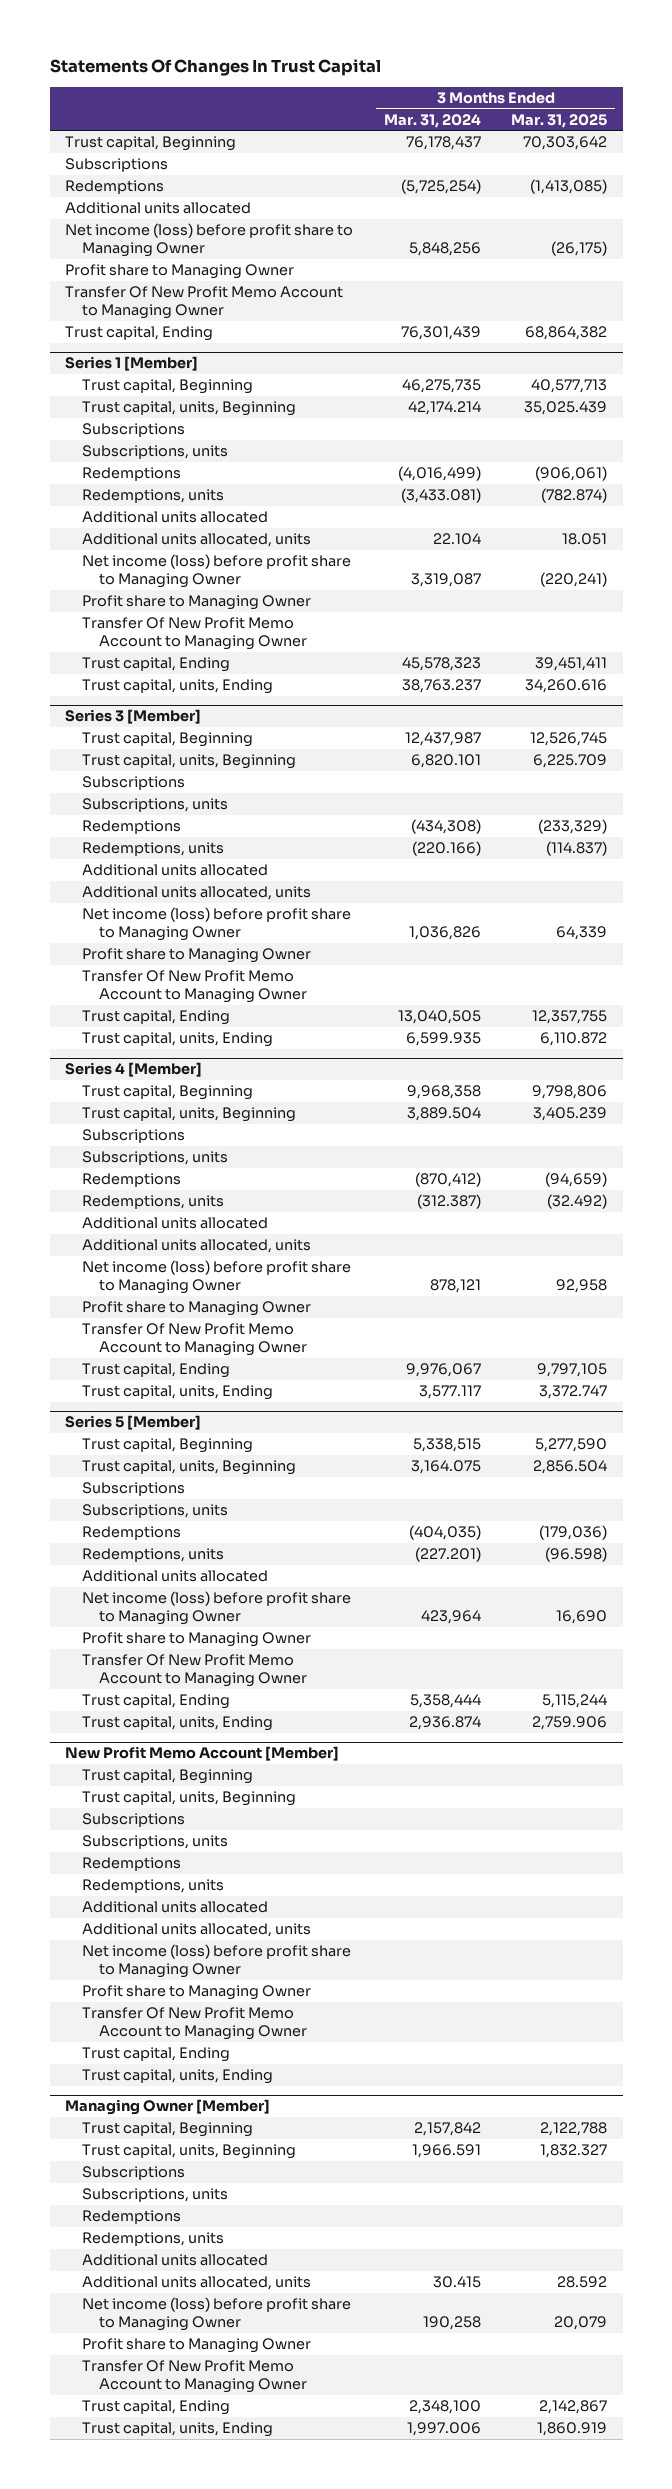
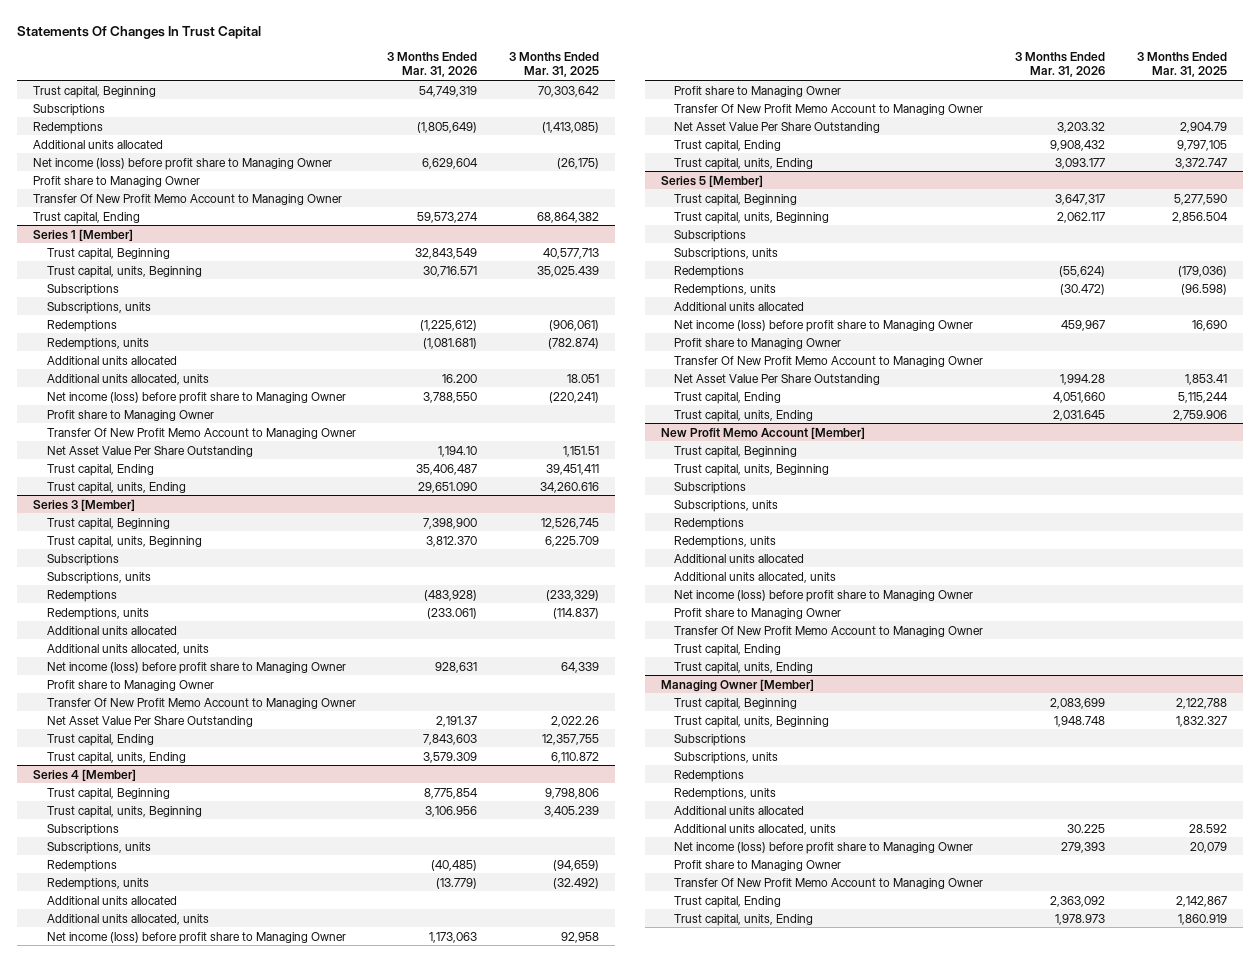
- | 3 Months Ended Mar. 31, 2024 | 3 Months Ended Mar. 31, 2025
+ | 3 Months Ended Mar. 31, 2026 | 3 Months Ended Mar. 31, 2025
@ Series 1 [Member]
+ Net Asset Value Per Share Outstanding | 1,194.10 | 1,151.51
@ Series 3 [Member]
+ Net Asset Value Per Share Outstanding | 2,191.37 | 2,022.26
@ Series 4 [Member]
+ Net Asset Value Per Share Outstanding | 3,203.32 | 2,904.79
@ Series 5 [Member]
+ Net Asset Value Per Share Outstanding | 1,994.28 | 1,853.41

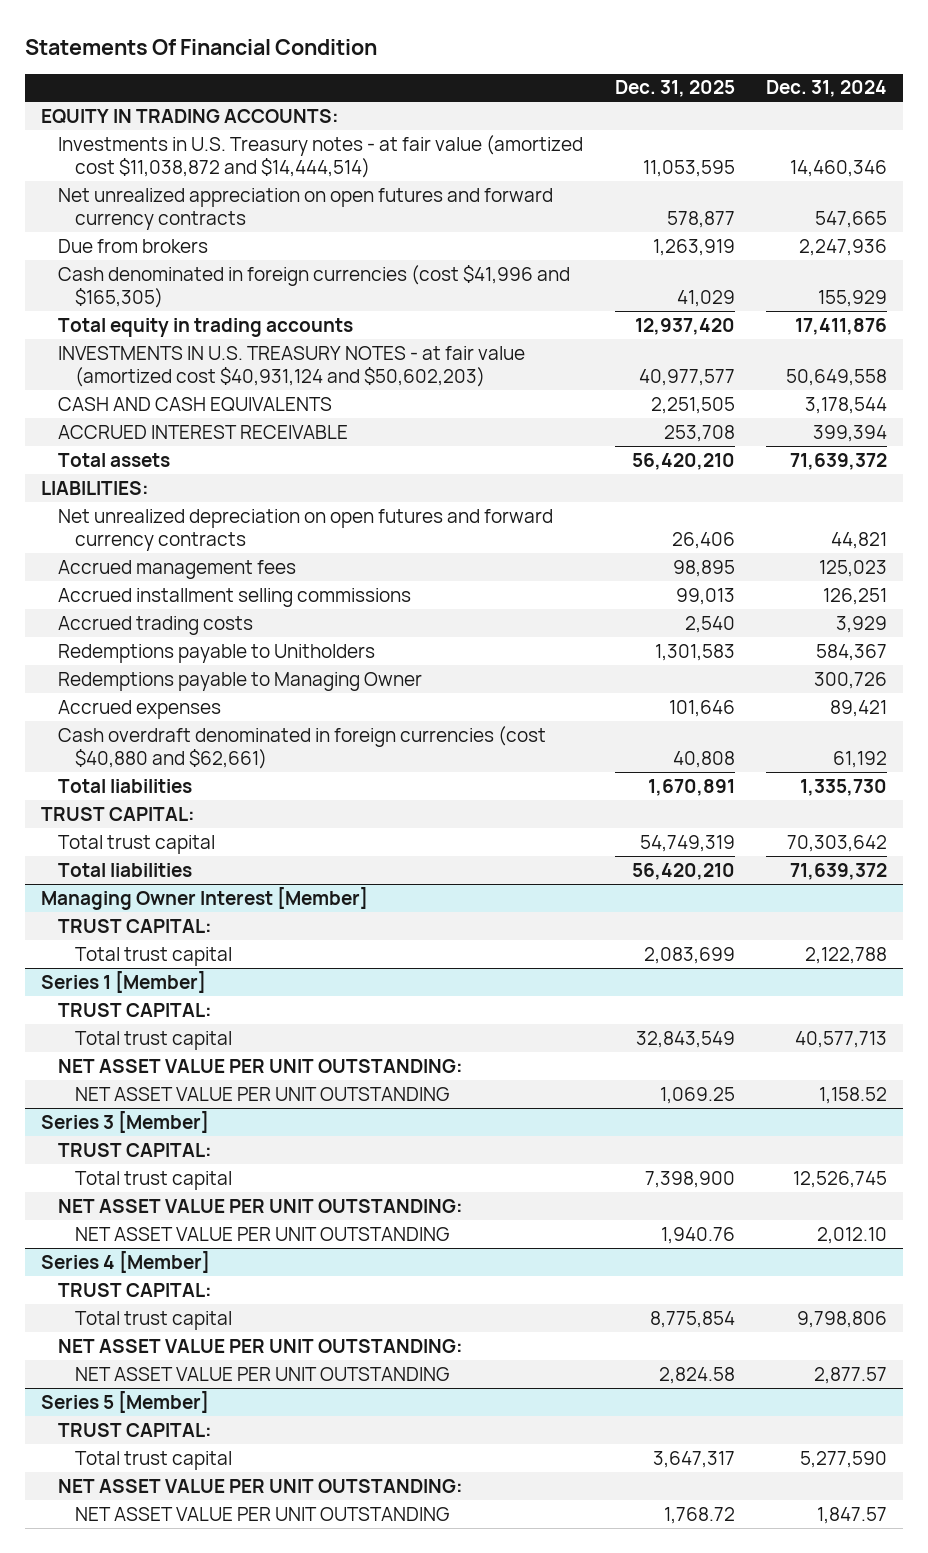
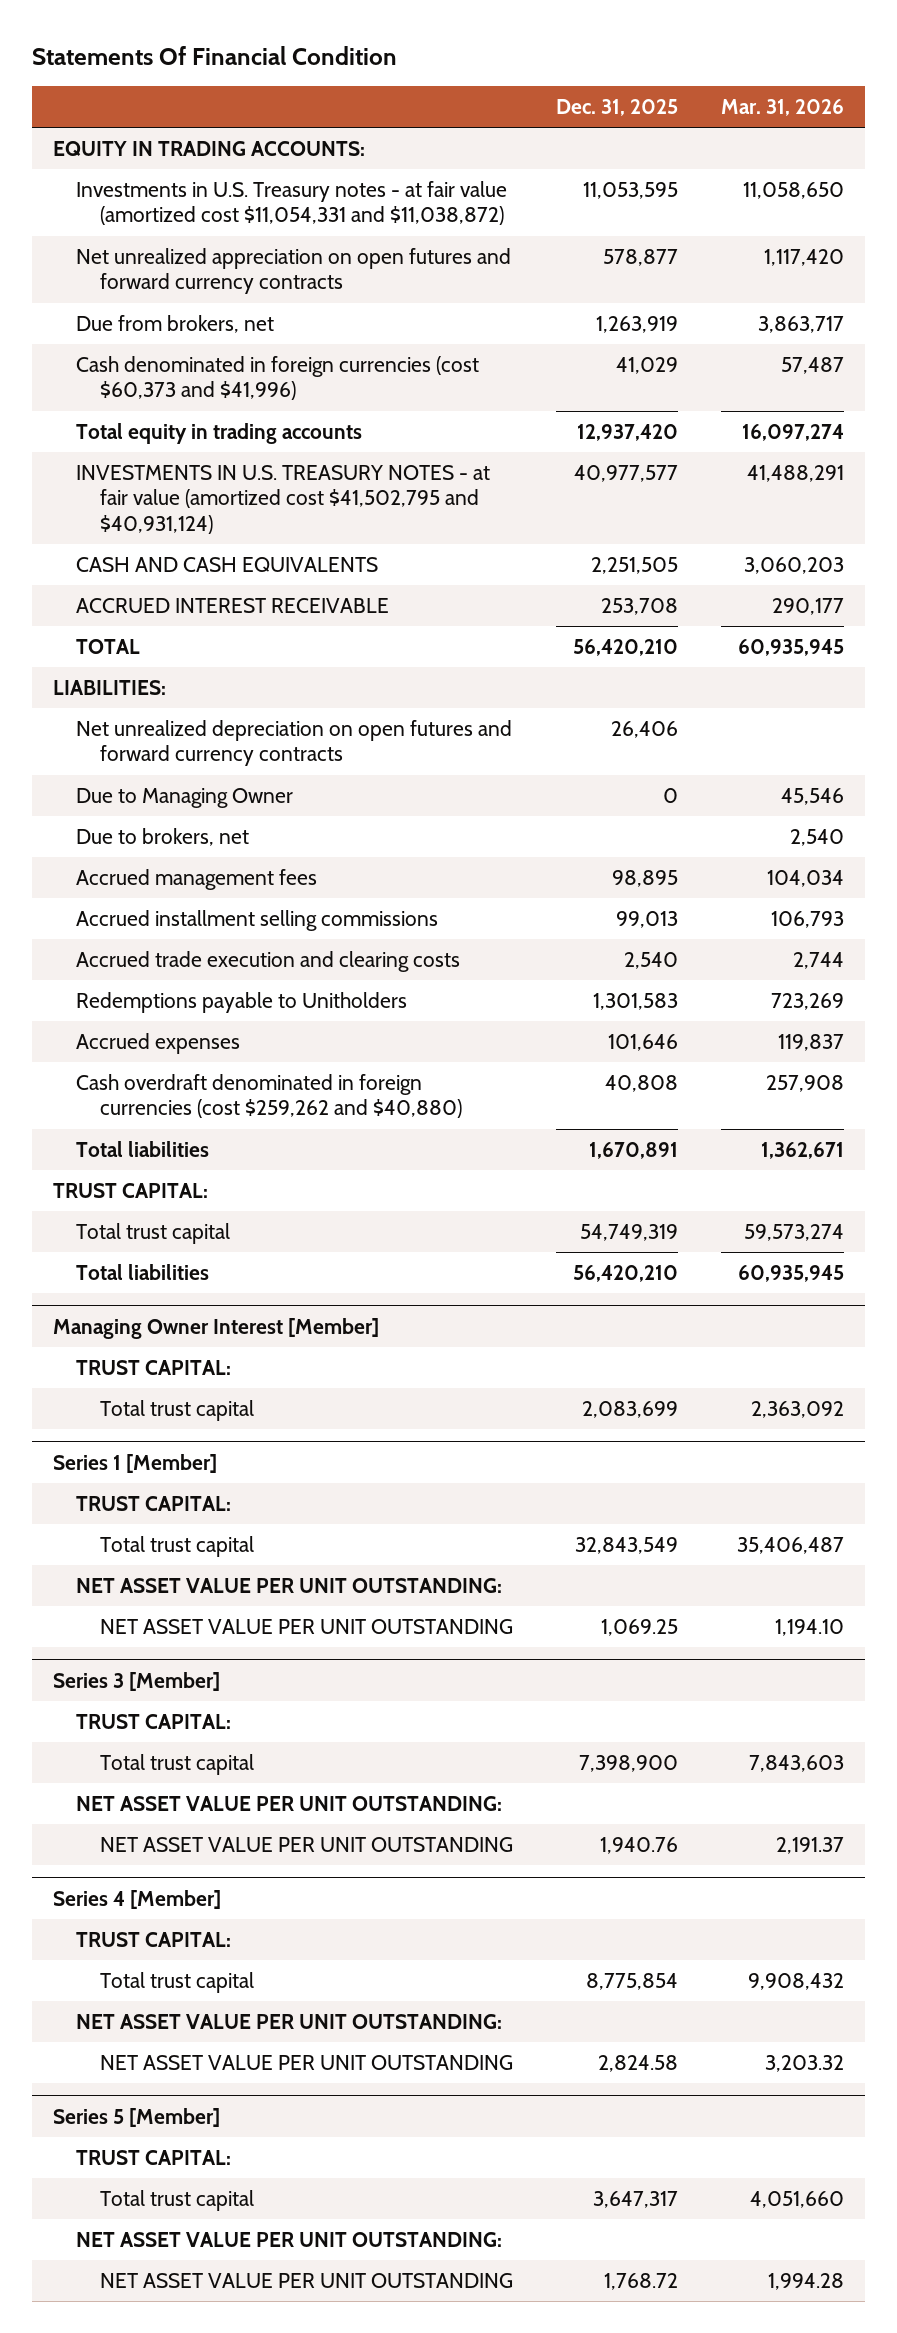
- | Dec. 31, 2025 | Dec. 31, 2024
+ | Dec. 31, 2025 | Mar. 31, 2026
- Investments in U.S. Treasury notes - at fair value (amortized cost $11,038,872 and $14,444,514) | 11,053,595 | 14,460,346
+ Investments in U.S. Treasury notes - at fair value (amortized cost $11,054,331 and $11,038,872) | 11,053,595 | 11,058,650
- Due from brokers | 1,263,919 | 2,247,936
- Cash denominated in foreign currencies (cost $41,996 and $165,305) | 41,029 | 155,929
+ Due from brokers, net | 1,263,919 | 3,863,717
+ Cash denominated in foreign currencies (cost $60,373 and $41,996) | 41,029 | 57,487
- INVESTMENTS IN U.S. TREASURY NOTES - at fair value (amortized cost $40,931,124 and $50,602,203) | 40,977,577 | 50,649,558
+ INVESTMENTS IN U.S. TREASURY NOTES - at fair value (amortized cost $41,502,795 and $40,931,124) | 40,977,577 | 41,488,291
- Total assets | 56,420,210 | 71,639,372
+ TOTAL | 56,420,210 | 60,935,945
+ Due to Managing Owner | 0 | 45,546
+ Due to brokers, net | | 2,540
- Accrued trading costs | 2,540 | 3,929
+ Accrued trade execution and clearing costs | 2,540 | 2,744
- Redemptions payable to Managing Owner | | 300,726
- Cash overdraft denominated in foreign currencies (cost $40,880 and $62,661) | 40,808 | 61,192
+ Cash overdraft denominated in foreign currencies (cost $259,262 and $40,880) | 40,808 | 257,908

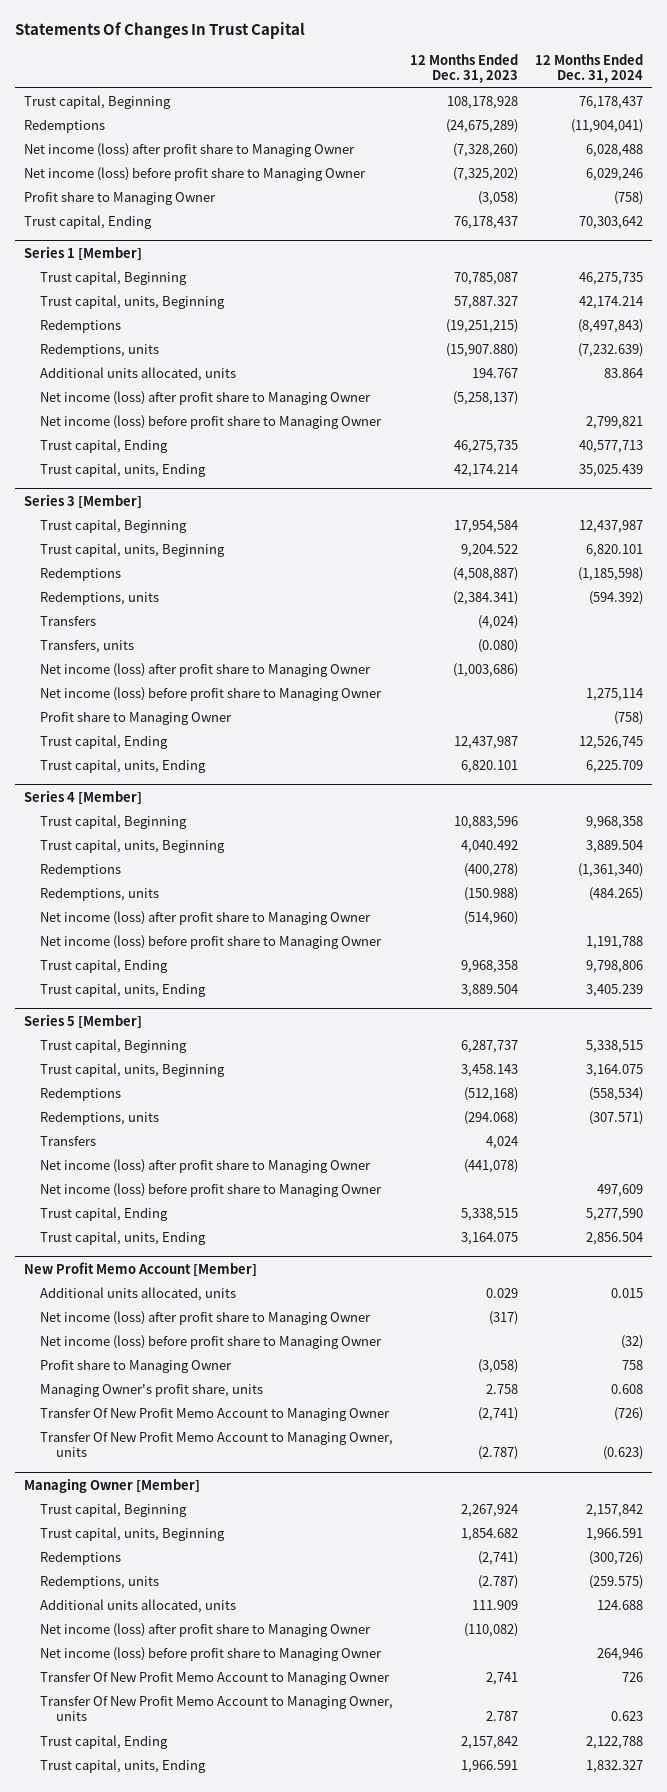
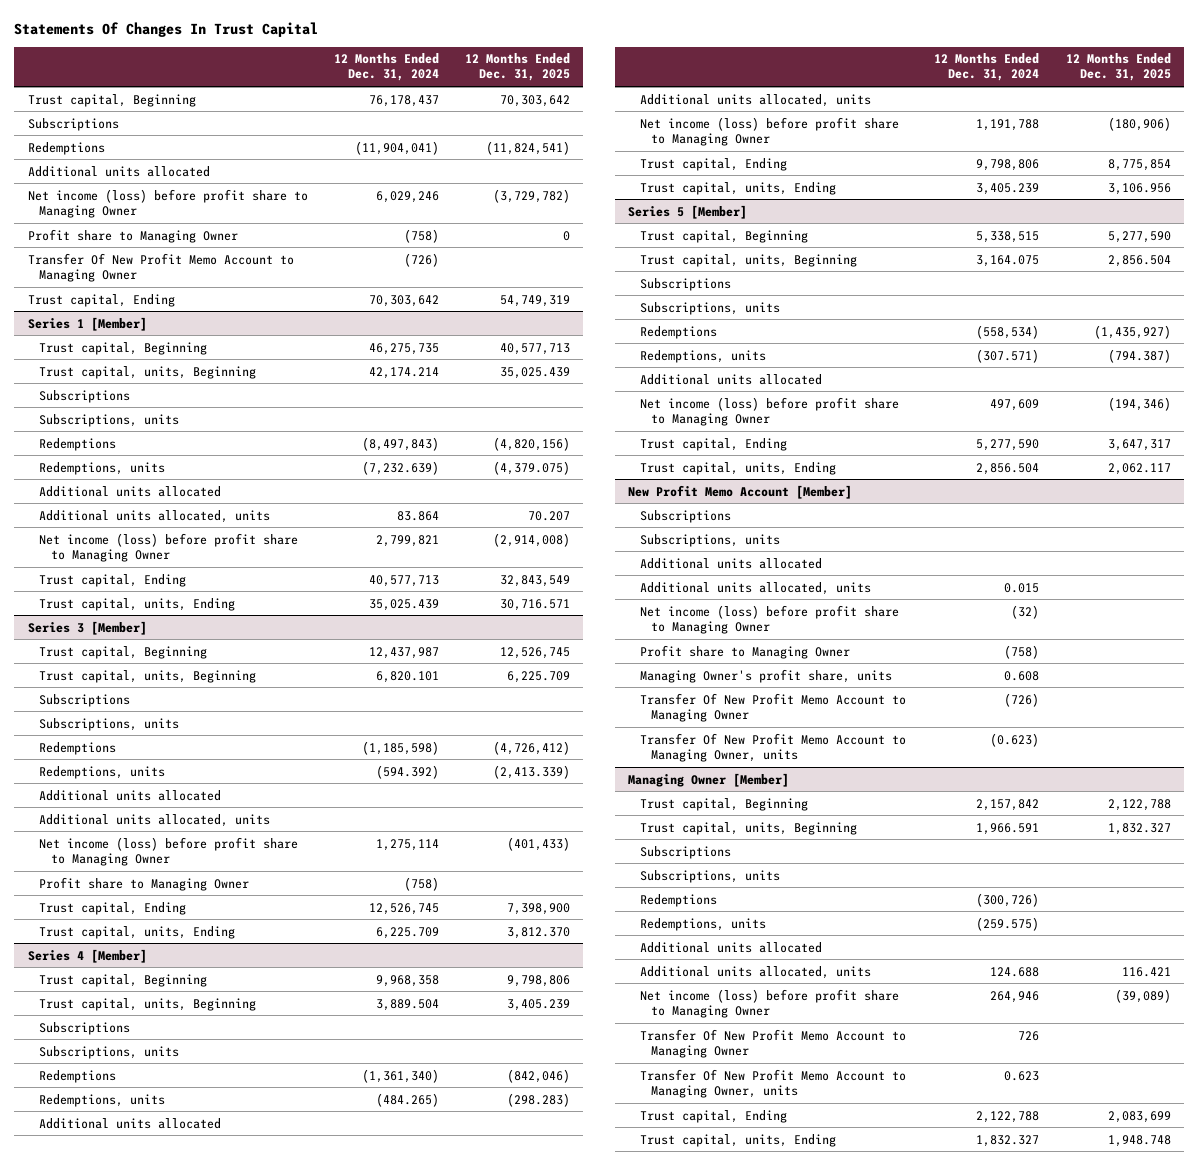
- | 12 Months Ended Dec. 31, 2023 | 12 Months Ended Dec. 31, 2024
+ | 12 Months Ended Dec. 31, 2024 | 12 Months Ended Dec. 31, 2025
+ Subscriptions
- Net income (loss) after profit share to Managing Owner | (7,328,260) | 6,028,488
+ Additional units allocated
+ Transfer Of New Profit Memo Account to Managing Owner | (726) |
@ Series 1 [Member]
+ Subscriptions
+ Subscriptions, units
+ Additional units allocated
- Net income (loss) after profit share to Managing Owner | (5,258,137) |
@ Series 3 [Member]
+ Subscriptions
+ Subscriptions, units
- Transfers | (4,024) |
- Transfers, units | (0.080) |
- Net income (loss) after profit share to Managing Owner | (1,003,686) |
+ Additional units allocated
+ Additional units allocated, units
@ Series 4 [Member]
+ Subscriptions
+ Subscriptions, units
- Net income (loss) after profit share to Managing Owner | (514,960) |
+ Additional units allocated
+ Additional units allocated, units
@ Series 5 [Member]
+ Subscriptions
+ Subscriptions, units
- Transfers | 4,024 |
- Net income (loss) after profit share to Managing Owner | (441,078) |
+ Additional units allocated
@ New Profit Memo Account [Member]
+ Subscriptions
+ Subscriptions, units
+ Additional units allocated
- Net income (loss) after profit share to Managing Owner | (317) |
- Profit share to Managing Owner | (3,058) | 758
+ Profit share to Managing Owner | (758) |
@ Managing Owner [Member]
+ Subscriptions
+ Subscriptions, units
+ Additional units allocated
- Net income (loss) after profit share to Managing Owner | (110,082) |

